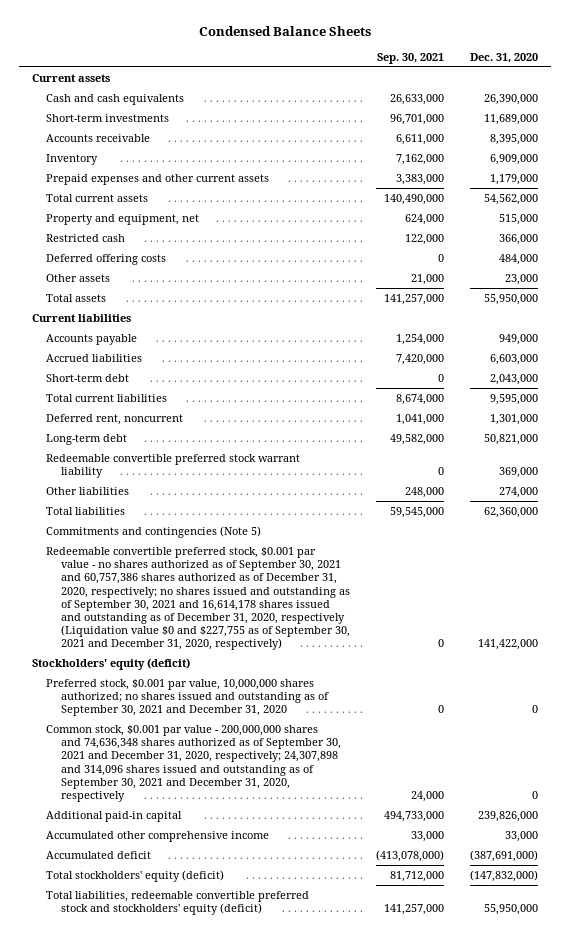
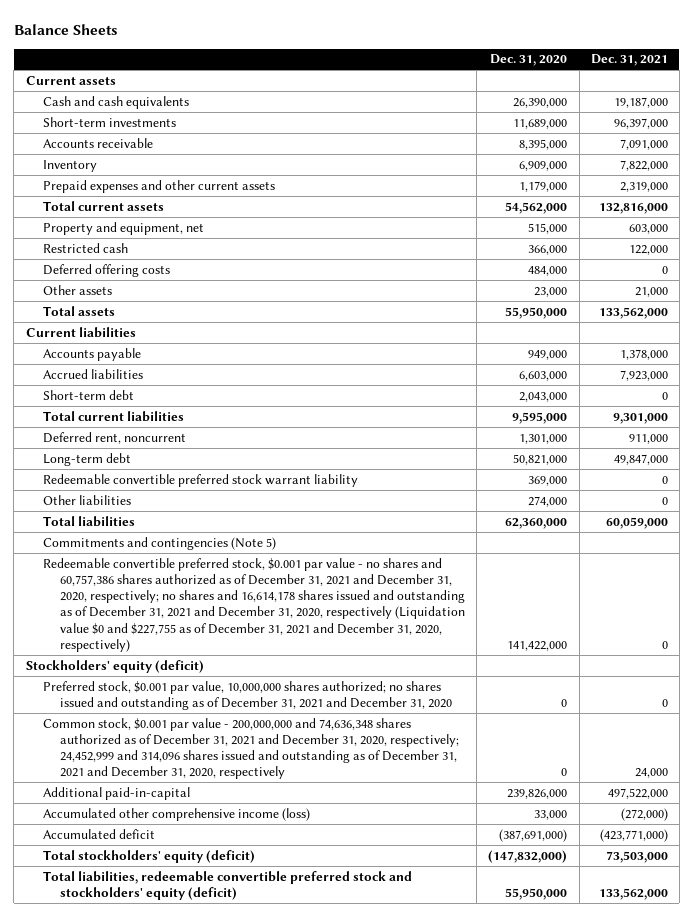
- Condensed Balance Sheets
+ Balance Sheets
- | Sep. 30, 2021 | Dec. 31, 2020
+ | Dec. 31, 2020 | Dec. 31, 2021
- Redeemable convertible preferred stock, $0.001 par value - no shares authorized as of September 30, 2021 and 60,757,386 shares authorized as of December 31, 2020, respectively; no shares issued and outstanding as of September 30, 2021 and 16,614,178 shares issued and outstanding as of December 31, 2020, respectively (Liquidation value $0 and $227,755 as of September 30, 2021 and December 31, 2020, respectively) | 0 | 141,422,000
+ Redeemable convertible preferred stock, $0.001 par value - no shares and 60,757,386 shares authorized as of December 31, 2021 and December 31, 2020, respectively; no shares and 16,614,178 shares issued and outstanding as of December 31, 2021 and December 31, 2020, respectively (Liquidation value $0 and $227,755 as of December 31, 2021 and December 31, 2020, respectively) | 141,422,000 | 0
- Preferred stock, $0.001 par value, 10,000,000 shares authorized; no shares issued and outstanding as of September 30, 2021 and December 31, 2020 | 0 | 0
- Common stock, $0.001 par value - 200,000,000 shares and 74,636,348 shares authorized as of September 30, 2021 and December 31, 2020, respectively; 24,307,898 and 314,096 shares issued and outstanding as of September 30, 2021 and December 31, 2020, respectively | 24,000 | 0
- Additional paid-in capital | 494,733,000 | 239,826,000
- Accumulated other comprehensive income | 33,000 | 33,000
+ Preferred stock, $0.001 par value, 10,000,000 shares authorized; no shares issued and outstanding as of December 31, 2021 and December 31, 2020 | 0 | 0
+ Common stock, $0.001 par value - 200,000,000 and 74,636,348 shares authorized as of December 31, 2021 and December 31, 2020, respectively; 24,452,999 and 314,096 shares issued and outstanding as of December 31, 2021 and December 31, 2020, respectively | 0 | 24,000
+ Additional paid-in-capital | 239,826,000 | 497,522,000
+ Accumulated other comprehensive income (loss) | 33,000 | (272,000)

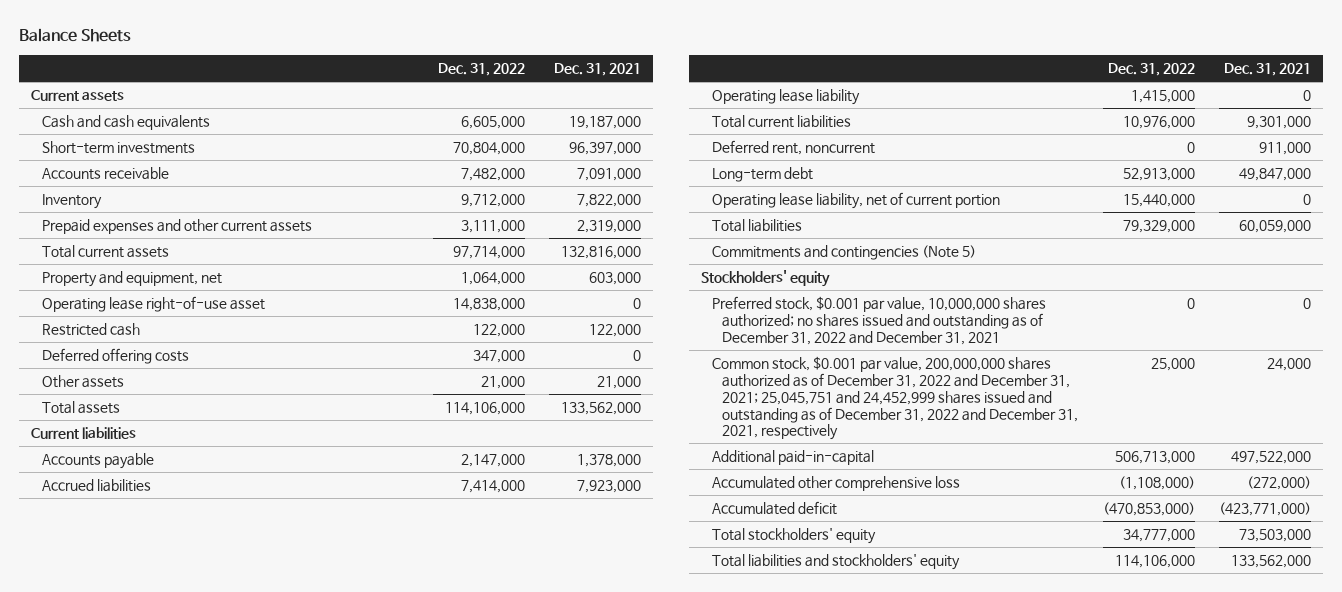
- | Dec. 31, 2020 | Dec. 31, 2021
+ | Dec. 31, 2022 | Dec. 31, 2021
+ Operating lease right-of-use asset | 14,838,000 | 0
- Short-term debt | 2,043,000 | 0
+ Operating lease liability | 1,415,000 | 0
- Redeemable convertible preferred stock warrant liability | 369,000 | 0
- Other liabilities | 274,000 | 0
+ Operating lease liability, net of current portion | 15,440,000 | 0
- Redeemable convertible preferred stock, $0.001 par value - no shares and 60,757,386 shares authorized as of December 31, 2021 and December 31, 2020, respectively; no shares and 16,614,178 shares issued and outstanding as of December 31, 2021 and December 31, 2020, respectively (Liquidation value $0 and $227,755 as of December 31, 2021 and December 31, 2020, respectively) | 141,422,000 | 0
- Stockholders' equity (deficit)
- Preferred stock, $0.001 par value, 10,000,000 shares authorized; no shares issued and outstanding as of December 31, 2021 and December 31, 2020 | 0 | 0
- Common stock, $0.001 par value - 200,000,000 and 74,636,348 shares authorized as of December 31, 2021 and December 31, 2020, respectively; 24,452,999 and 314,096 shares issued and outstanding as of December 31, 2021 and December 31, 2020, respectively | 0 | 24,000
+ Stockholders' equity
+ Preferred stock, $0.001 par value, 10,000,000 shares authorized; no shares issued and outstanding as of December 31, 2022 and December 31, 2021 | 0 | 0
+ Common stock, $0.001 par value, 200,000,000 shares authorized as of December 31, 2022 and December 31, 2021; 25,045,751 and 24,452,999 shares issued and outstanding as of December 31, 2022 and December 31, 2021, respectively | 25,000 | 24,000
- Accumulated other comprehensive income (loss) | 33,000 | (272,000)
+ Accumulated other comprehensive loss | (1,108,000) | (272,000)
- Total stockholders' equity (deficit) | (147,832,000) | 73,503,000
- Total liabilities, redeemable convertible preferred stock and stockholders' equity (deficit) | 55,950,000 | 133,562,000
+ Total stockholders' equity | 34,777,000 | 73,503,000
+ Total liabilities and stockholders' equity | 114,106,000 | 133,562,000

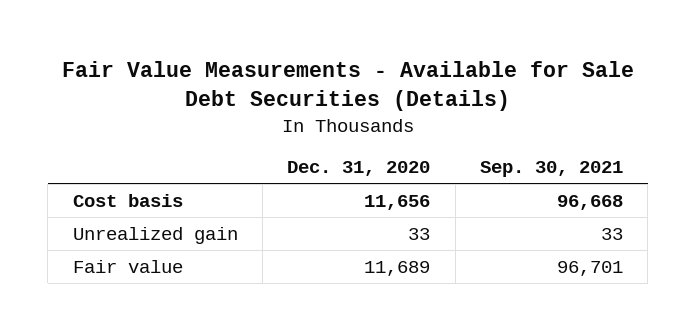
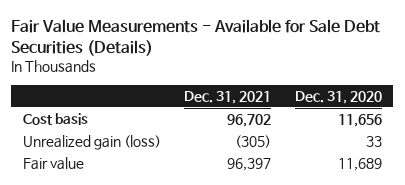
- | Dec. 31, 2020 | Sep. 30, 2021
+ | Dec. 31, 2021 | Dec. 31, 2020
- Unrealized gain | 33 | 33
+ Unrealized gain (loss) | (305) | 33

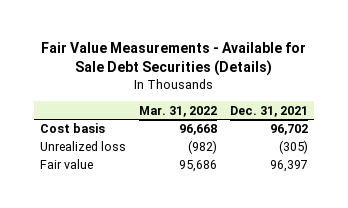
- | Dec. 31, 2021 | Dec. 31, 2020
+ | Mar. 31, 2022 | Dec. 31, 2021
- Unrealized gain (loss) | (305) | 33
+ Unrealized loss | (982) | (305)

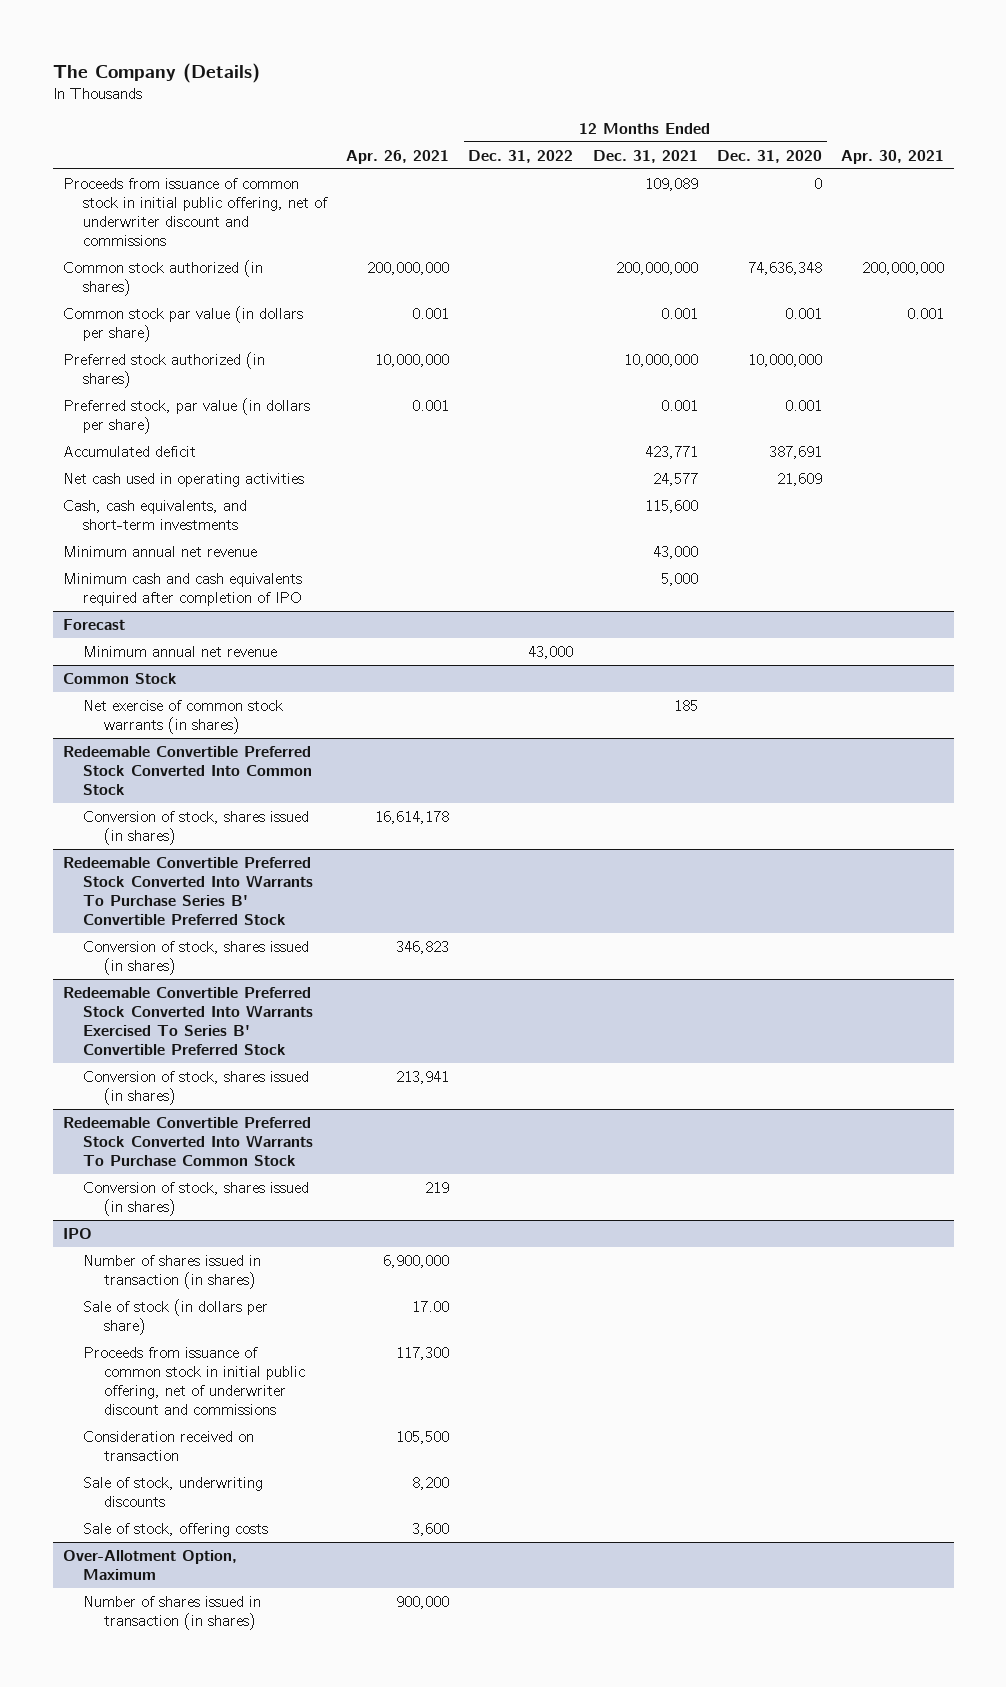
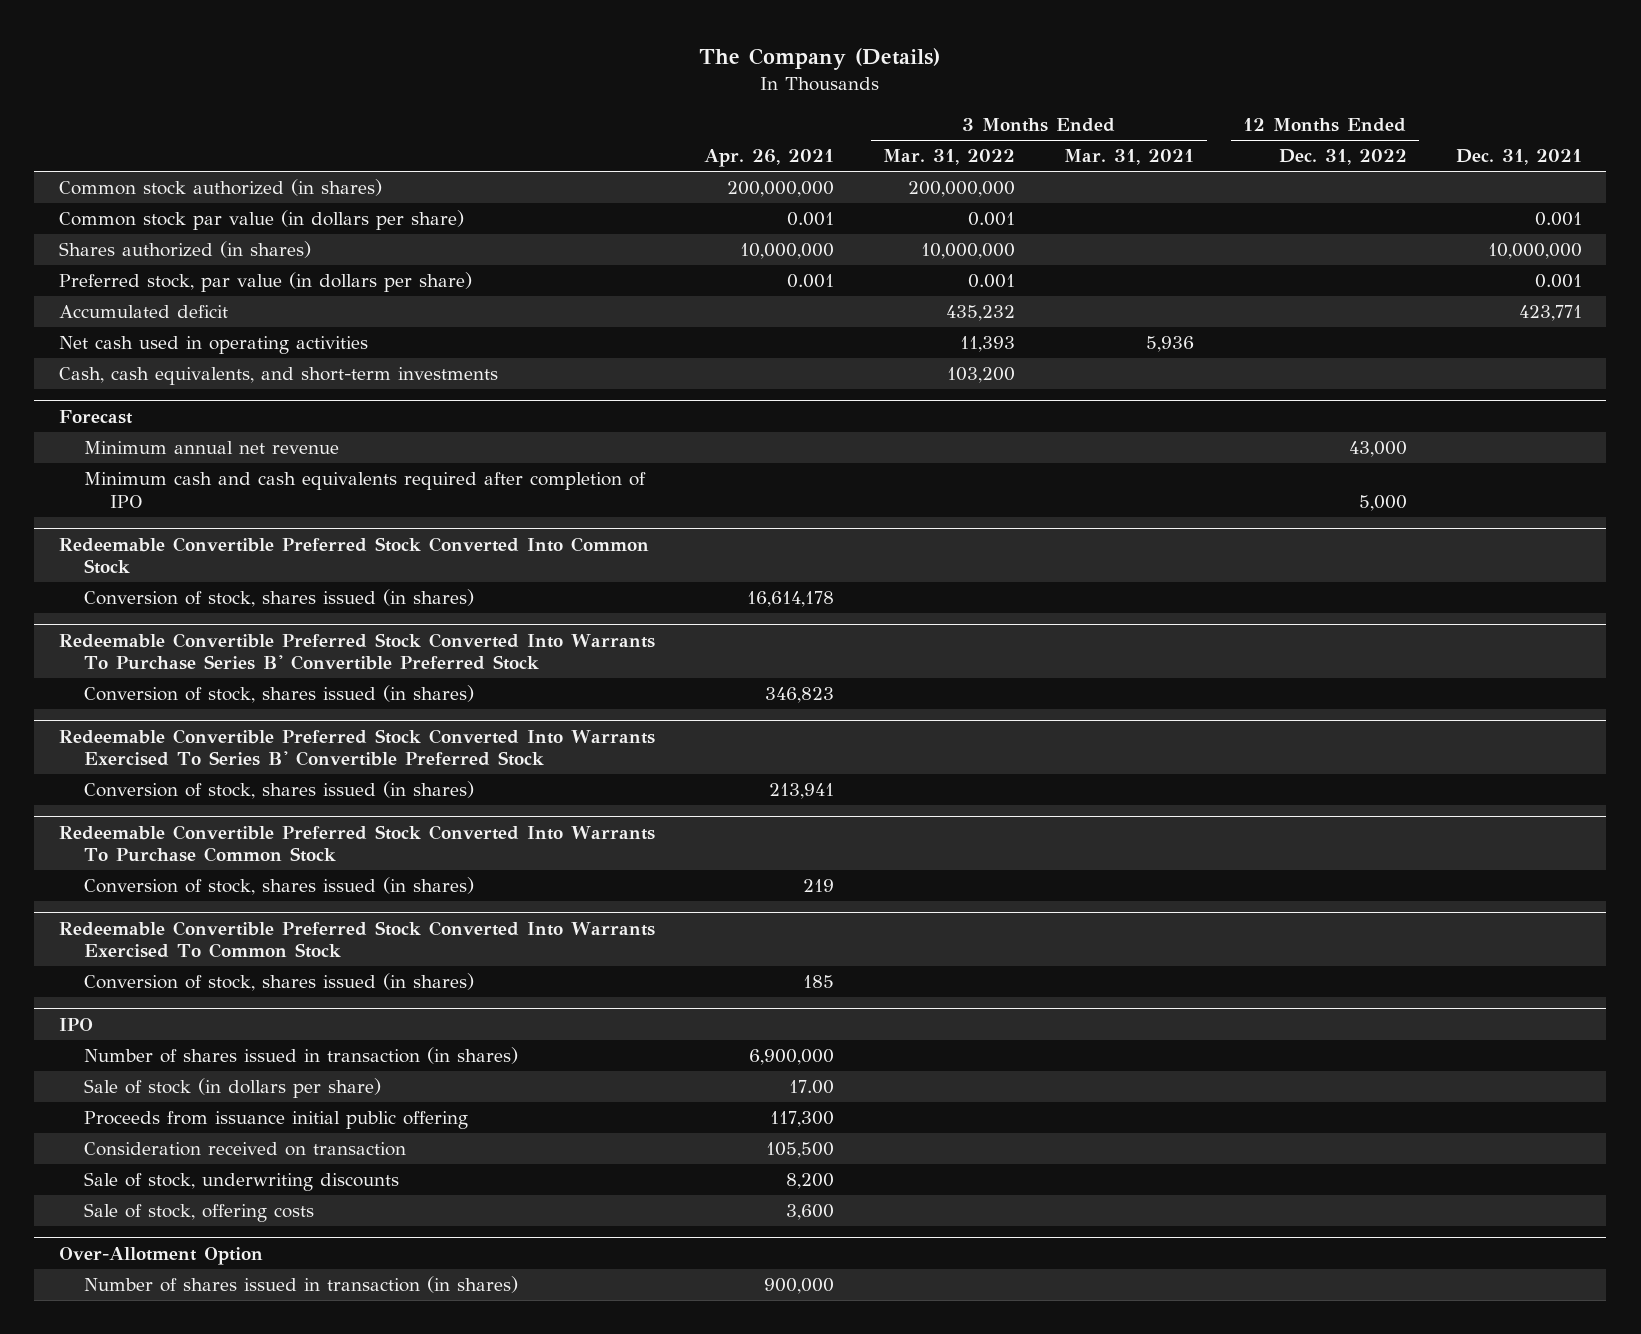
- | Apr. 26, 2021 | 12 Months Ended Dec. 31, 2022 | 12 Months Ended Dec. 31, 2021 | 12 Months Ended Dec. 31, 2020 | Apr. 30, 2021
+ | Apr. 26, 2021 | 3 Months Ended Mar. 31, 2022 | 3 Months Ended Mar. 31, 2021 | 12 Months Ended Dec. 31, 2022 | Dec. 31, 2021
- Proceeds from issuance of common stock in initial public offering, net of underwriter discount and commissions | | | 109,089 | 0 |
- Preferred stock authorized (in shares) | 10,000,000 | | 10,000,000 | 10,000,000 |
+ Shares authorized (in shares) | 10,000,000 | 10,000,000 | | | 10,000,000
- Minimum annual net revenue | | | 43,000 | |
- Minimum cash and cash equivalents required after completion of IPO | | | 5,000 | |
- Common Stock
- Net exercise of common stock warrants (in shares) | | | 185 | |
@ Forecast
+ Minimum cash and cash equivalents required after completion of IPO | | | | 5,000 |
+ Redeemable Convertible Preferred Stock Converted Into Warrants Exercised To Common Stock
+ Conversion of stock, shares issued (in shares) | 185 | | | |
@ IPO
- Proceeds from issuance of common stock in initial public offering, net of underwriter discount and commissions | 117,300 | | | |
+ Proceeds from issuance initial public offering | 117,300 | | | |
- Over-Allotment Option, Maximum
+ Over-Allotment Option

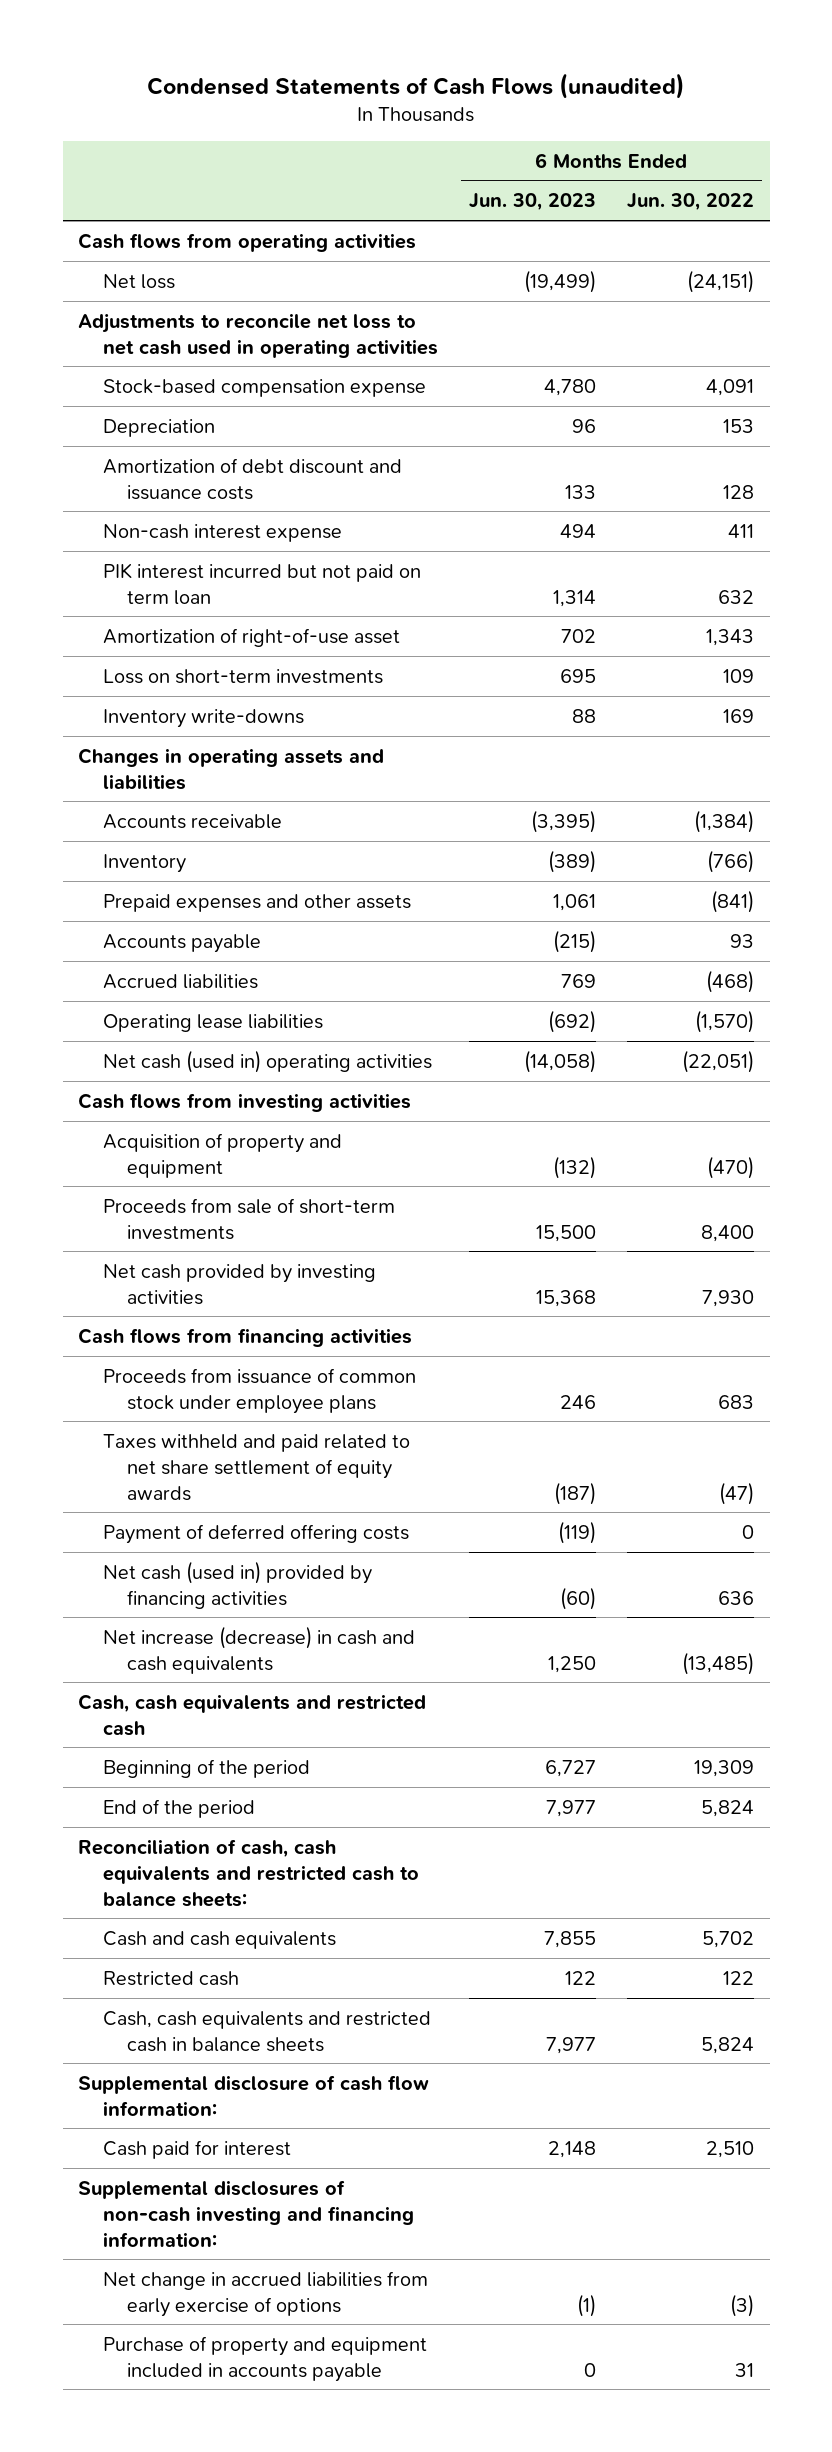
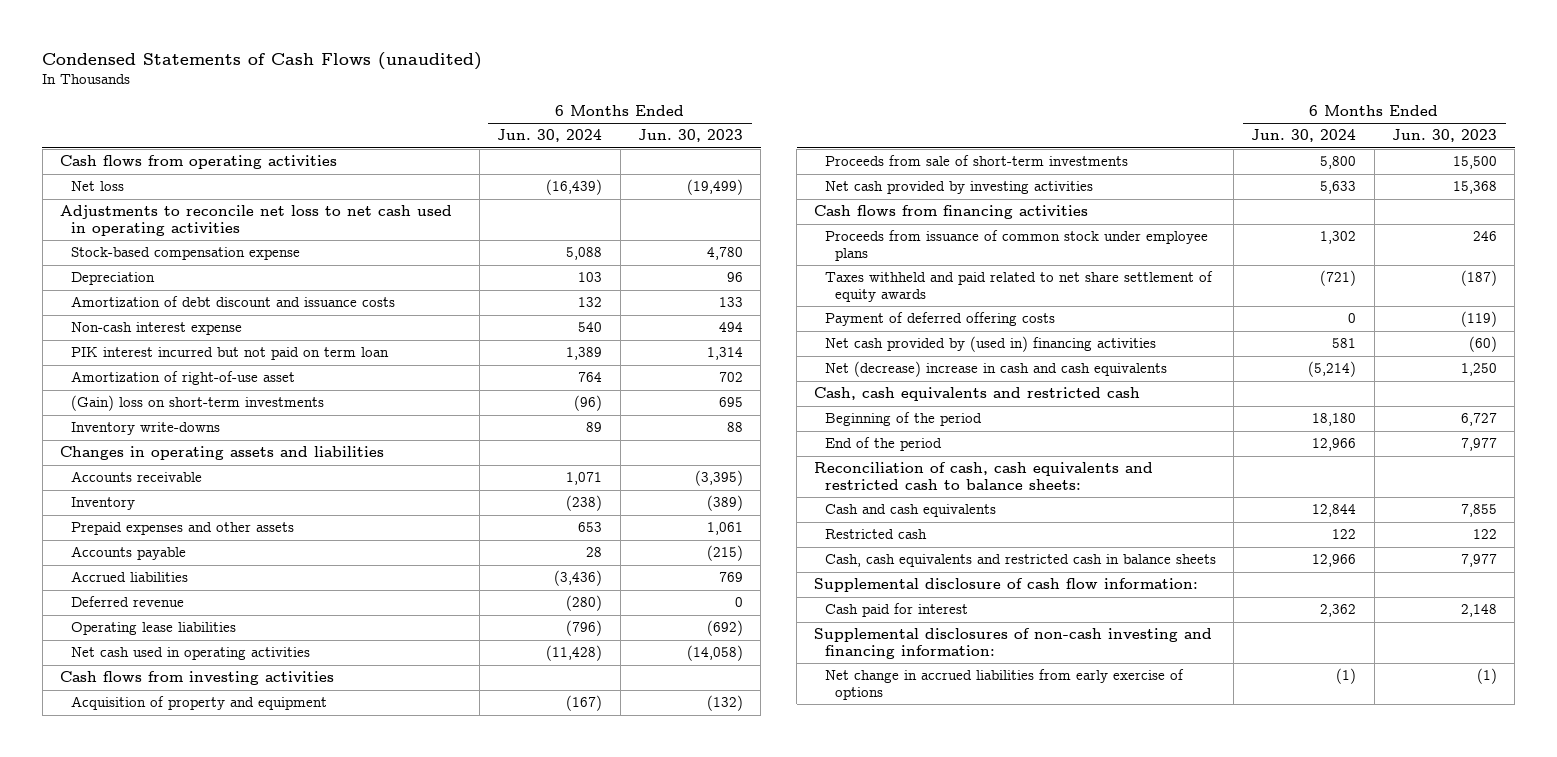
- | 6 Months Ended Jun. 30, 2023 | 6 Months Ended Jun. 30, 2022
+ | 6 Months Ended Jun. 30, 2024 | 6 Months Ended Jun. 30, 2023
- Loss on short-term investments | 695 | 109
+ (Gain) loss on short-term investments | (96) | 695
+ Deferred revenue | (280) | 0
- Net cash (used in) operating activities | (14,058) | (22,051)
+ Net cash used in operating activities | (11,428) | (14,058)
- Net cash (used in) provided by financing activities | (60) | 636
- Net increase (decrease) in cash and cash equivalents | 1,250 | (13,485)
+ Net cash provided by (used in) financing activities | 581 | (60)
+ Net (decrease) increase in cash and cash equivalents | (5,214) | 1,250
- Purchase of property and equipment included in accounts payable | 0 | 31

